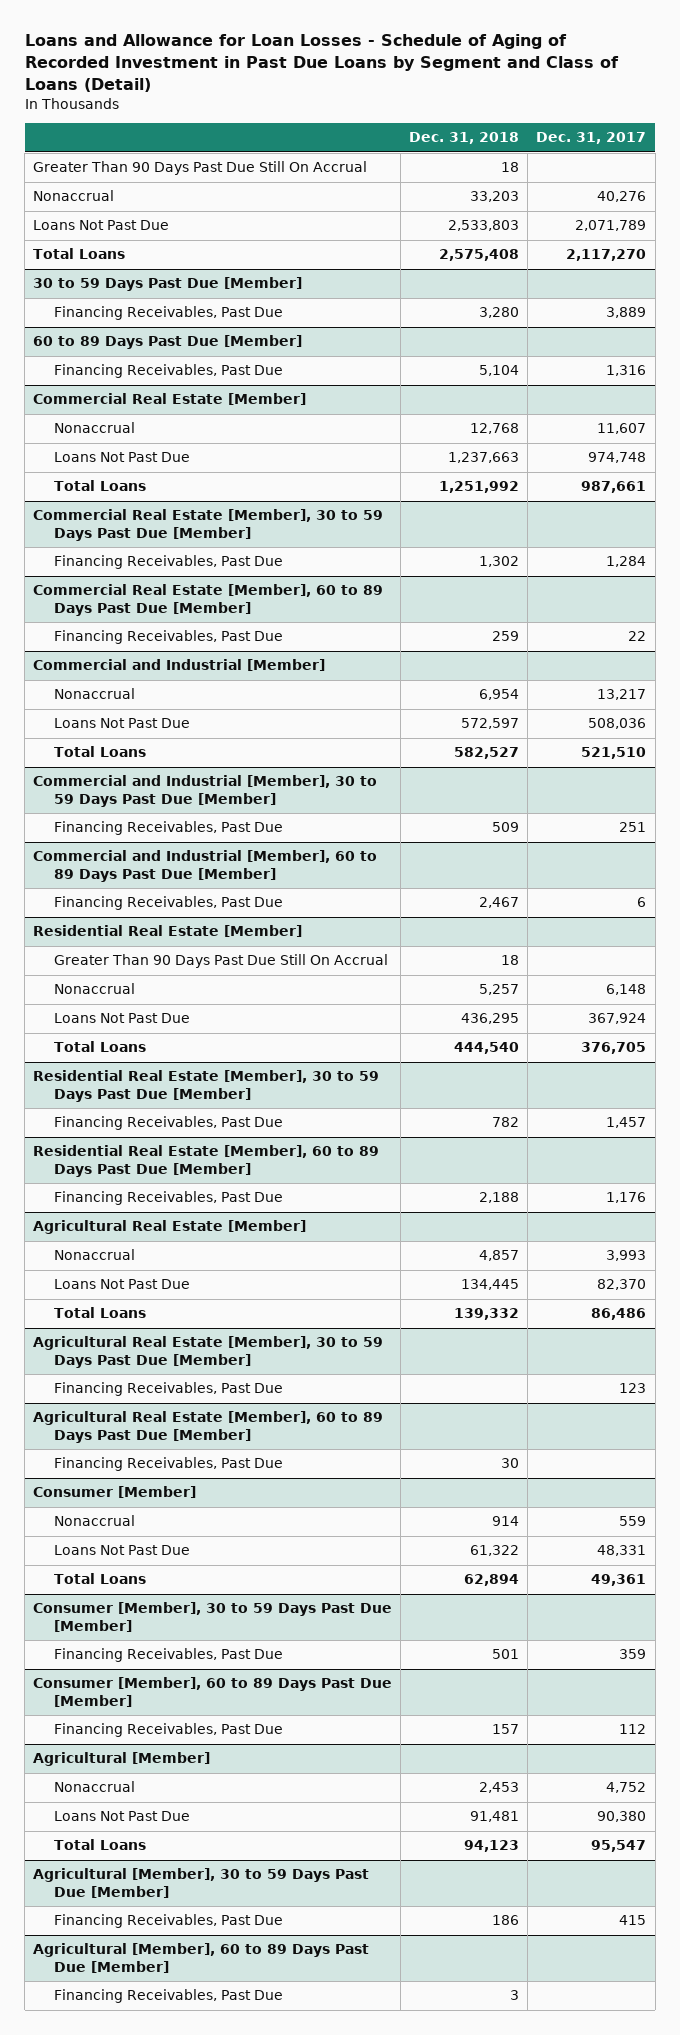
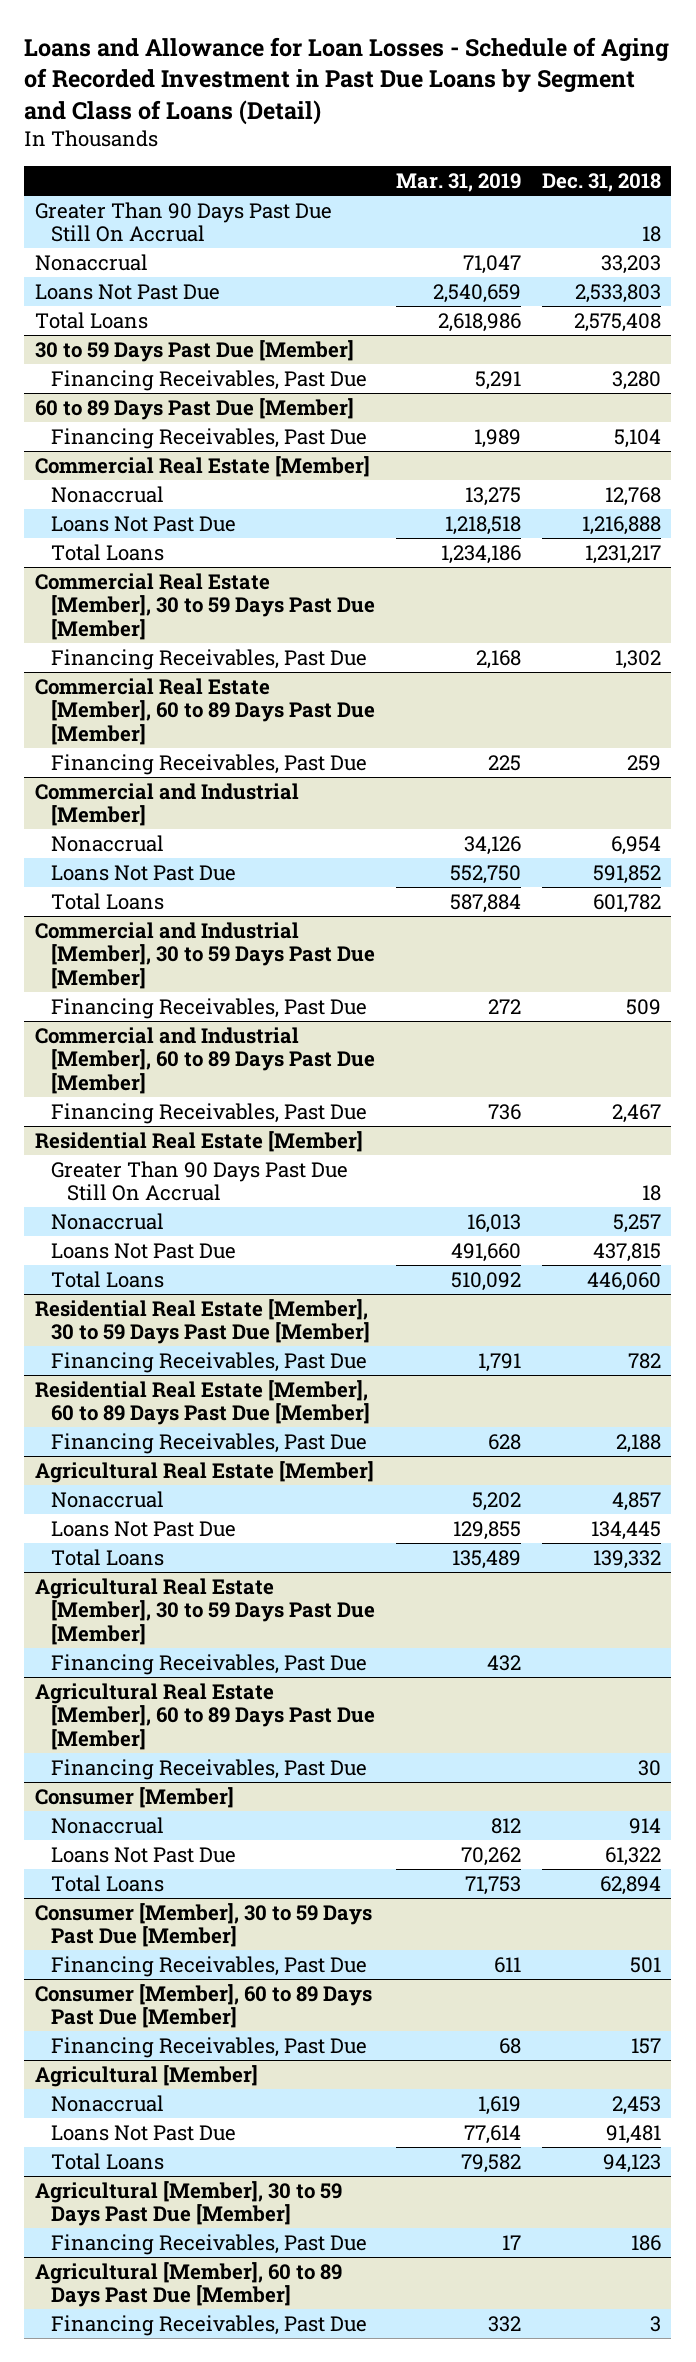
- | Dec. 31, 2018 | Dec. 31, 2017
+ | Mar. 31, 2019 | Dec. 31, 2018
@ Commercial Real Estate [Member]
- Loans Not Past Due | 1,237,663 | 974,748
- Total Loans | 1,251,992 | 987,661
+ Loans Not Past Due | 1,218,518 | 1,216,888
+ Total Loans | 1,234,186 | 1,231,217
@ Commercial and Industrial [Member]
- Loans Not Past Due | 572,597 | 508,036
- Total Loans | 582,527 | 521,510
+ Loans Not Past Due | 552,750 | 591,852
+ Total Loans | 587,884 | 601,782
@ Residential Real Estate [Member]
- Loans Not Past Due | 436,295 | 367,924
- Total Loans | 444,540 | 376,705
+ Loans Not Past Due | 491,660 | 437,815
+ Total Loans | 510,092 | 446,060

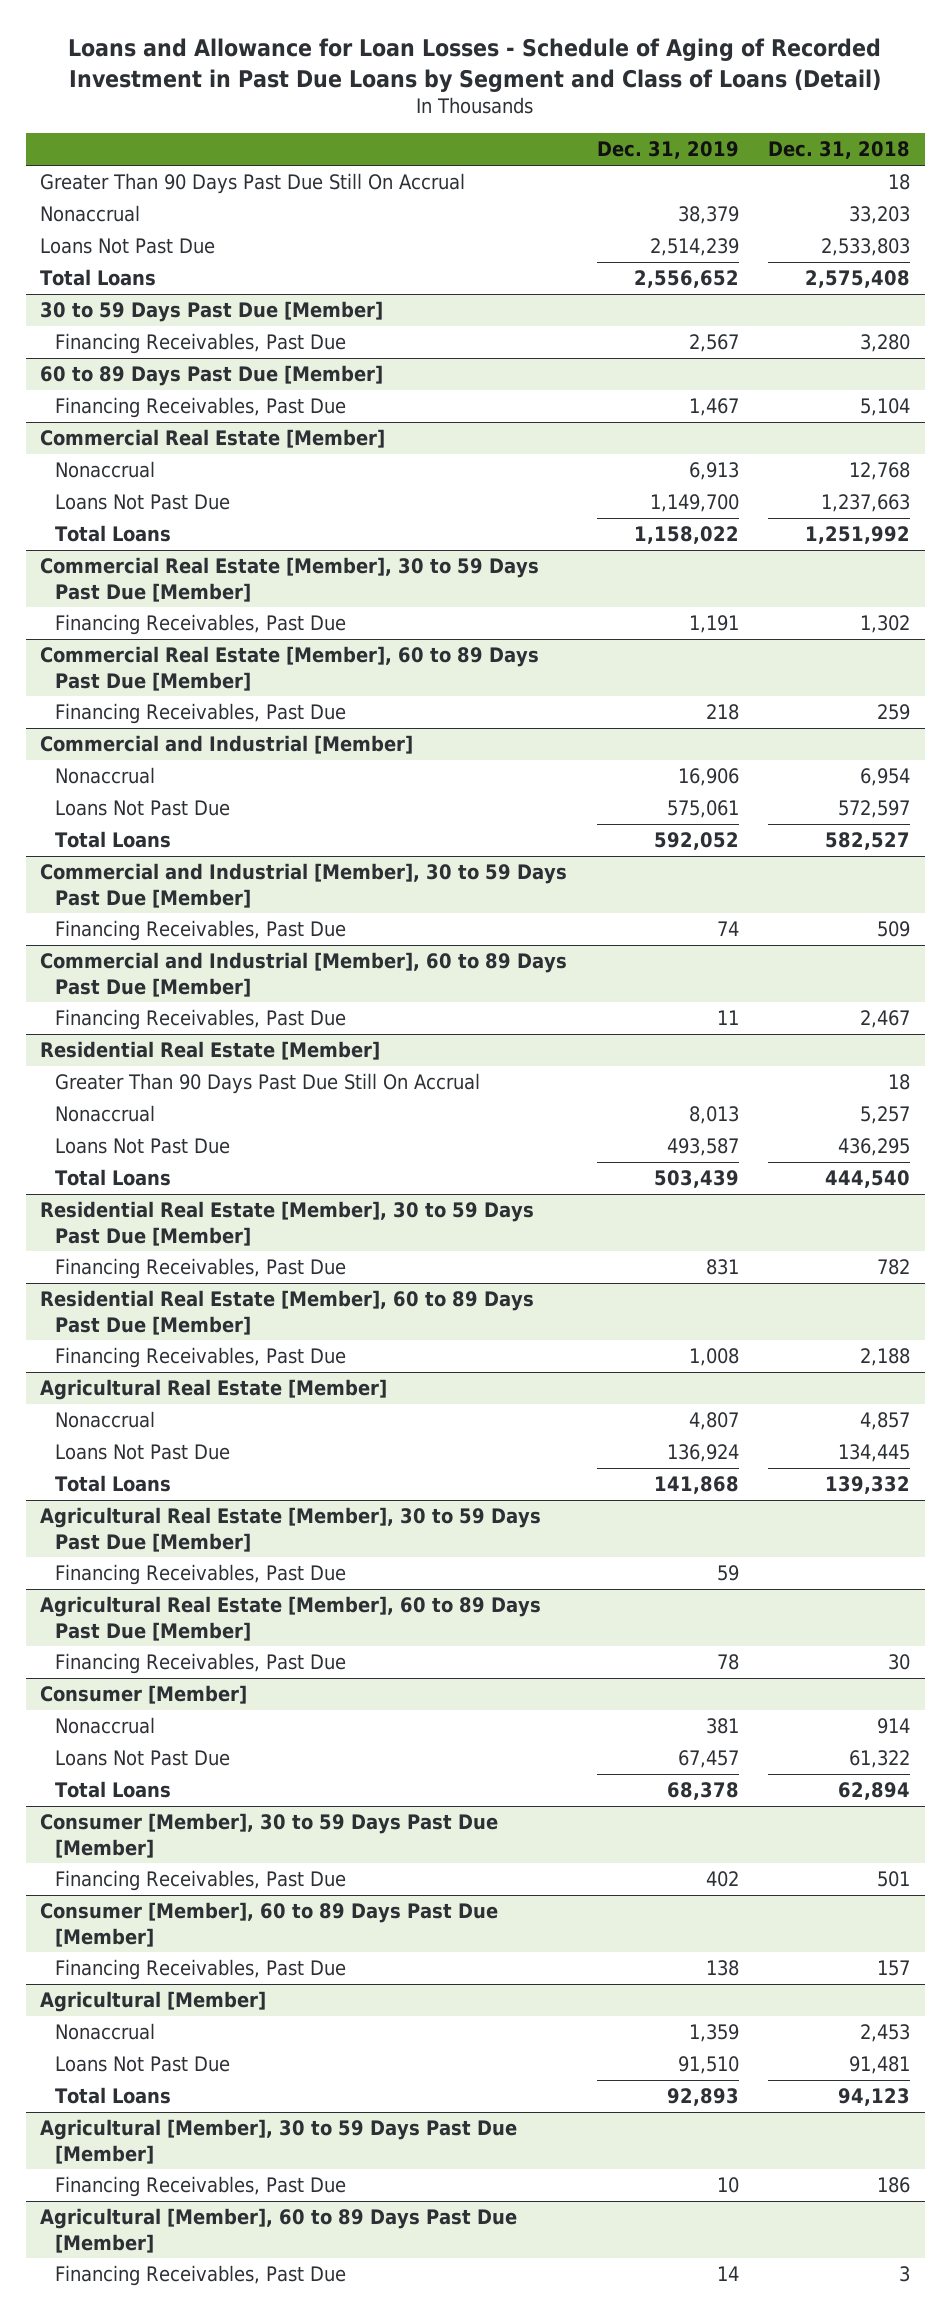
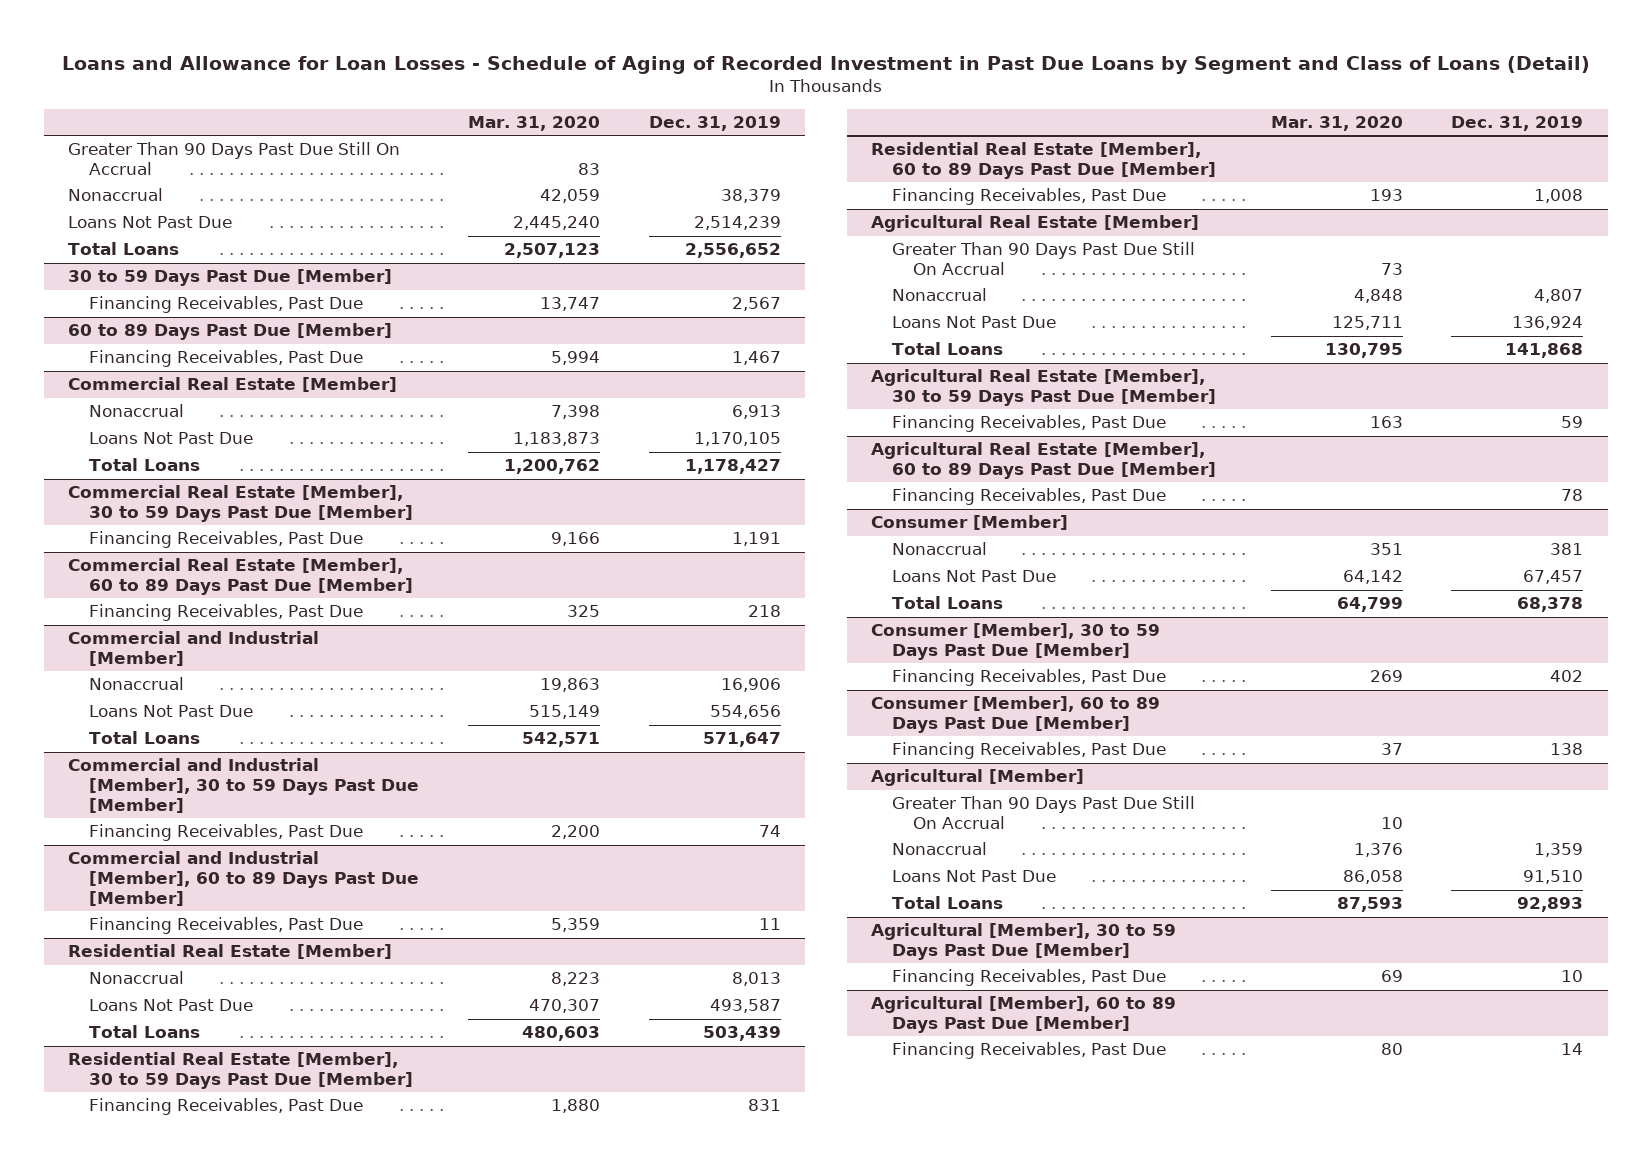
- | Dec. 31, 2019 | Dec. 31, 2018
+ | Mar. 31, 2020 | Dec. 31, 2019
@ Commercial Real Estate [Member]
- Loans Not Past Due | 1,149,700 | 1,237,663
- Total Loans | 1,158,022 | 1,251,992
+ Loans Not Past Due | 1,183,873 | 1,170,105
+ Total Loans | 1,200,762 | 1,178,427
@ Commercial and Industrial [Member]
- Loans Not Past Due | 575,061 | 572,597
- Total Loans | 592,052 | 582,527
+ Loans Not Past Due | 515,149 | 554,656
+ Total Loans | 542,571 | 571,647
@ Residential Real Estate [Member]
- Greater Than 90 Days Past Due Still On Accrual | | 18
@ Agricultural Real Estate [Member]
+ Greater Than 90 Days Past Due Still On Accrual | 73 |
@ Agricultural [Member]
+ Greater Than 90 Days Past Due Still On Accrual | 10 |

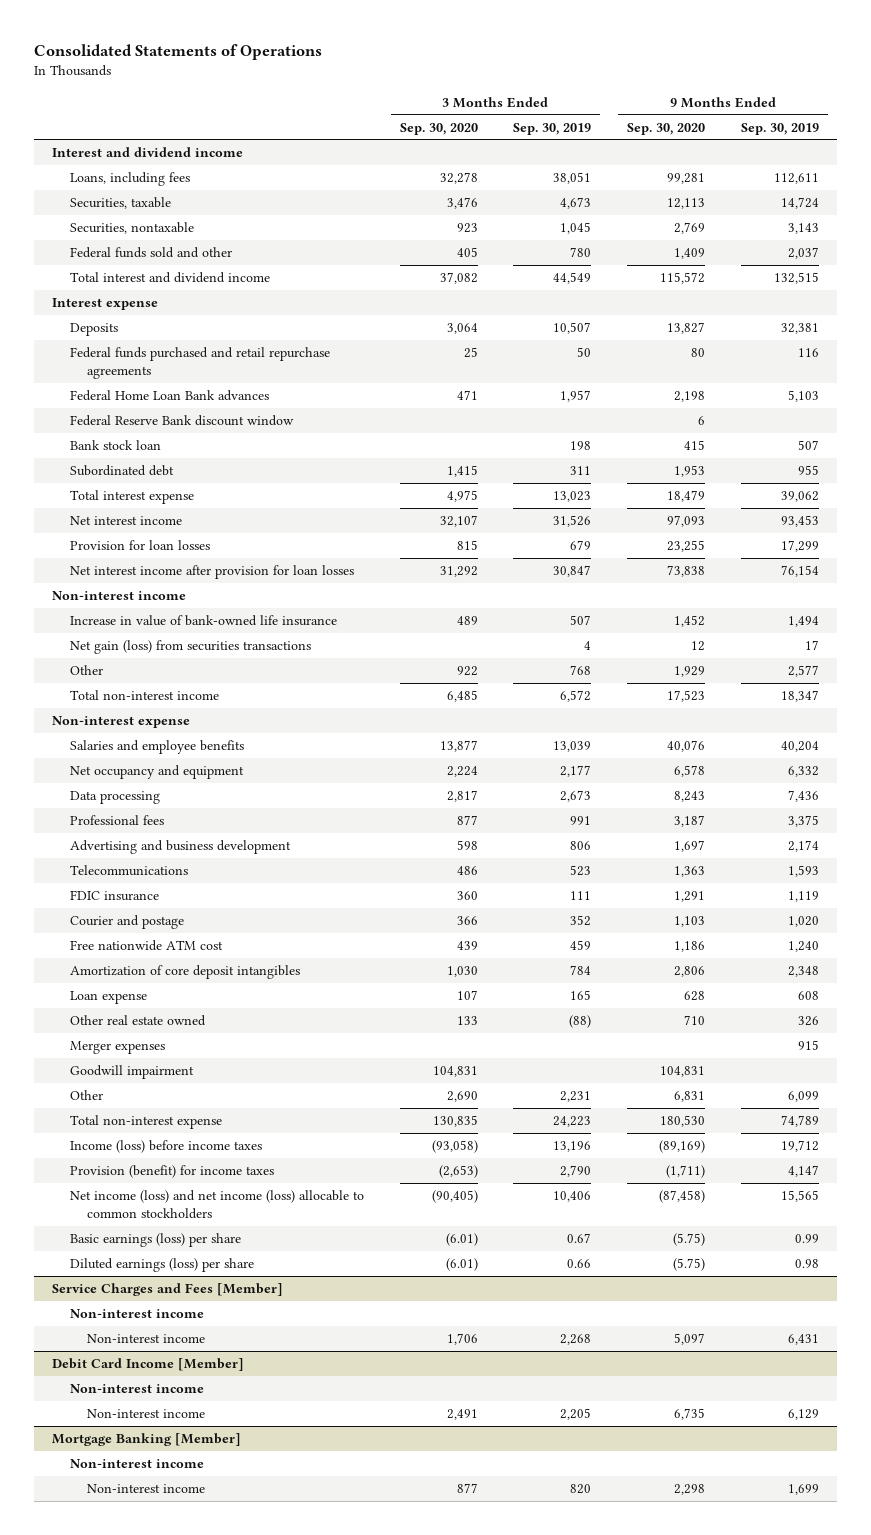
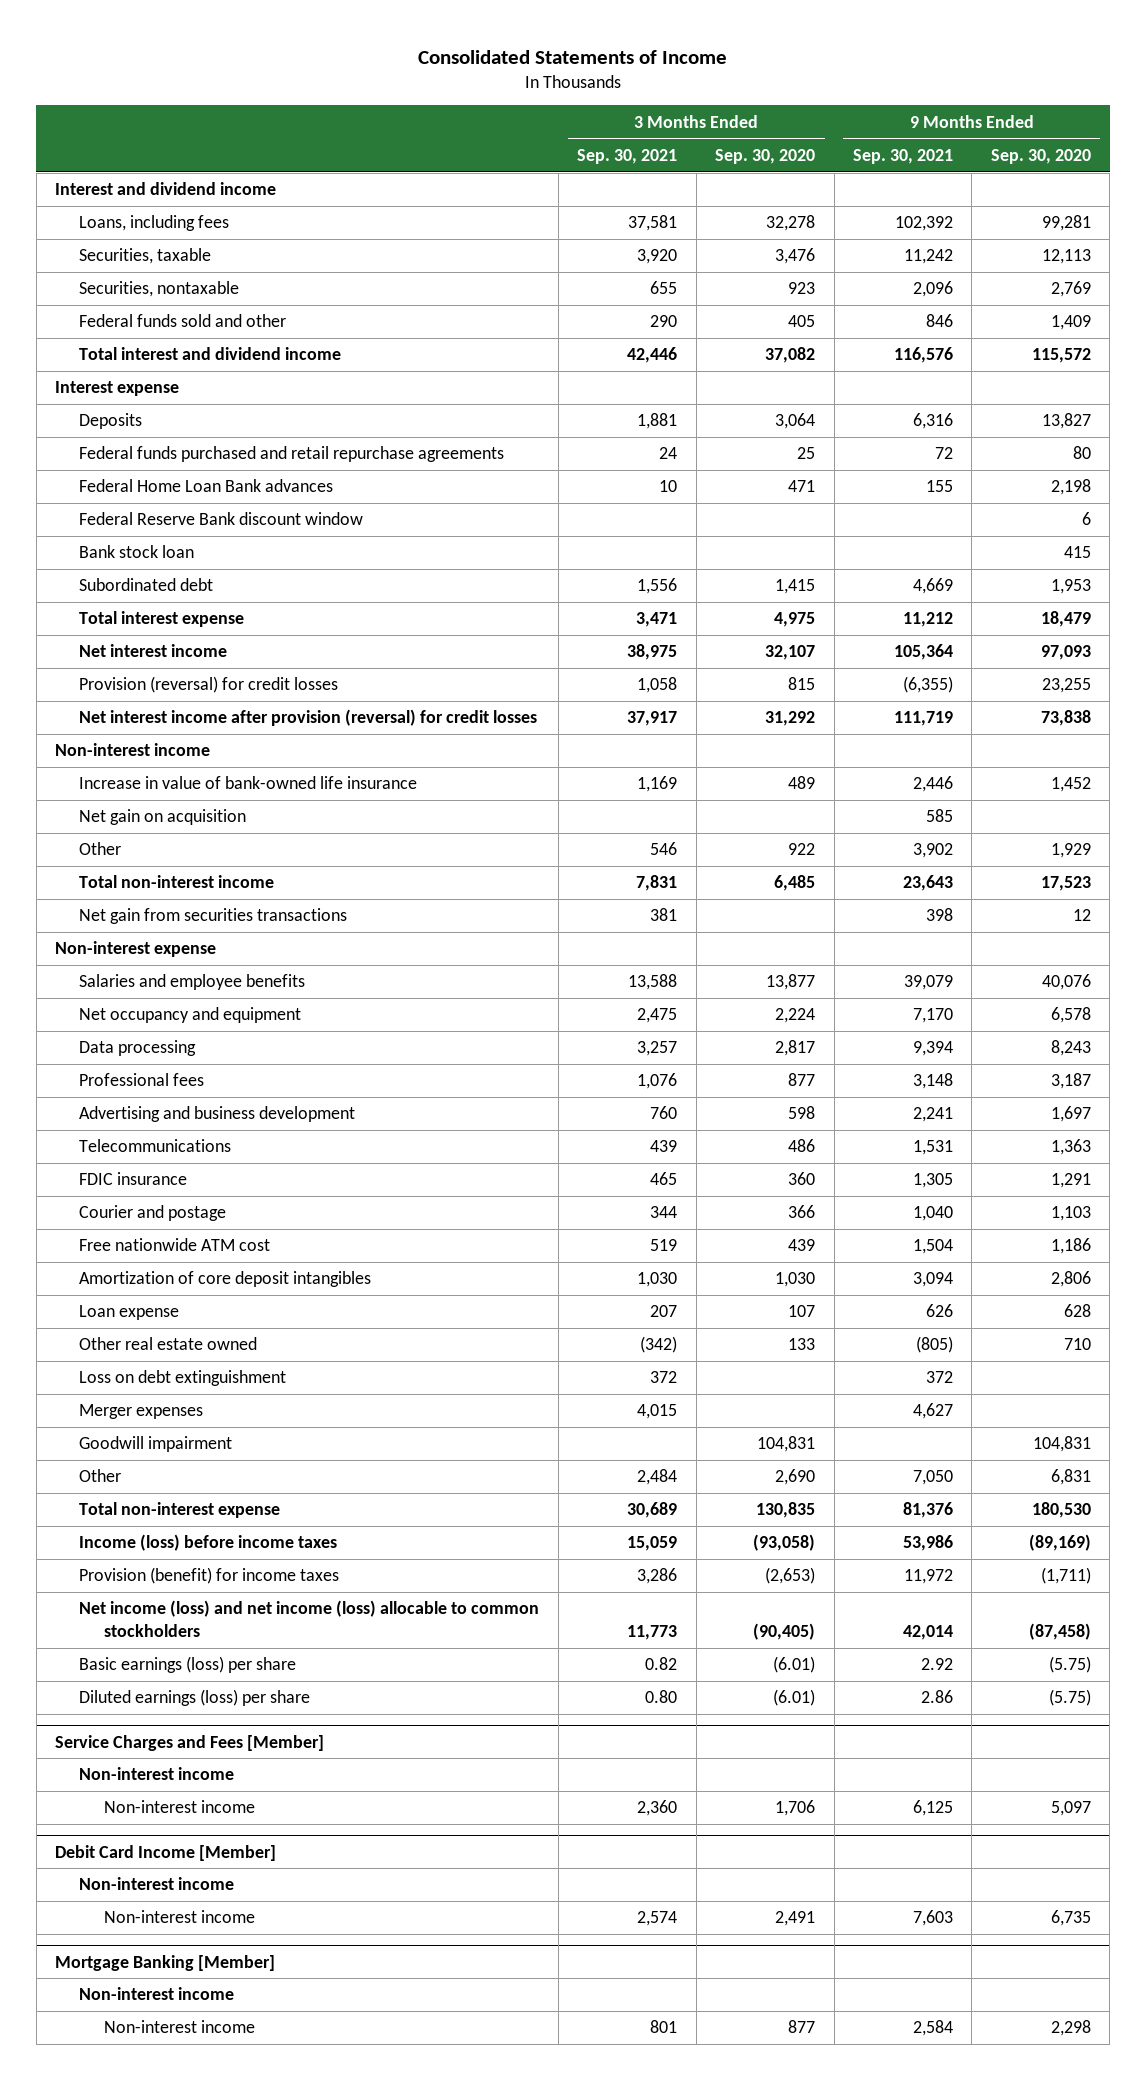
- Consolidated Statements of Operations
+ Consolidated Statements of Income
- | 3 Months Ended Sep. 30, 2020 | 3 Months Ended Sep. 30, 2019 | 9 Months Ended Sep. 30, 2020 | 9 Months Ended Sep. 30, 2019
+ | 3 Months Ended Sep. 30, 2021 | 3 Months Ended Sep. 30, 2020 | 9 Months Ended Sep. 30, 2021 | 9 Months Ended Sep. 30, 2020
- Provision for loan losses | 815 | 679 | 23,255 | 17,299
- Net interest income after provision for loan losses | 31,292 | 30,847 | 73,838 | 76,154
+ Provision (reversal) for credit losses | 1,058 | 815 | (6,355) | 23,255
+ Net interest income after provision (reversal) for credit losses | 37,917 | 31,292 | 111,719 | 73,838
- Net gain (loss) from securities transactions | | 4 | 12 | 17
+ Net gain on acquisition | | | 585 |
+ Net gain from securities transactions | 381 | | 398 | 12
+ Loss on debt extinguishment | 372 | | 372 |

